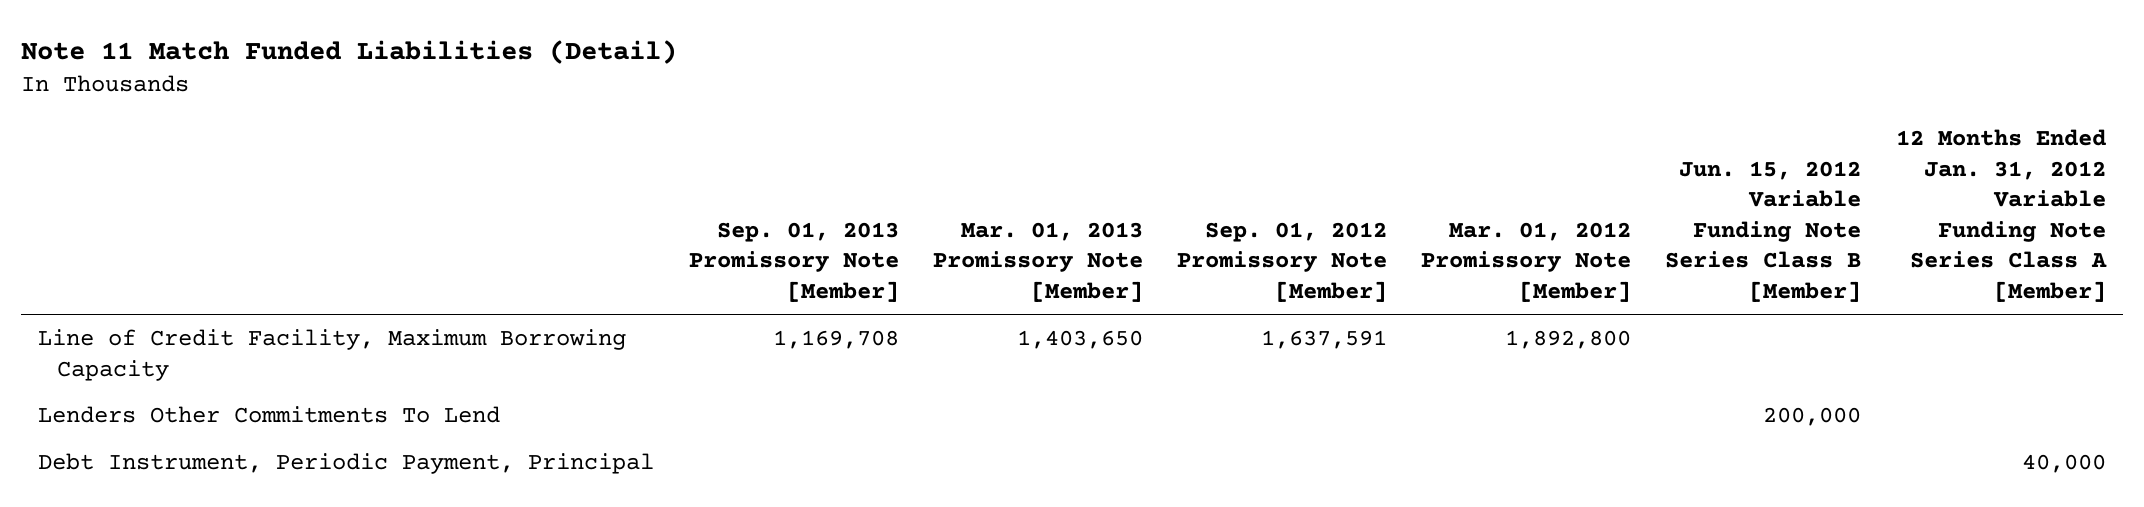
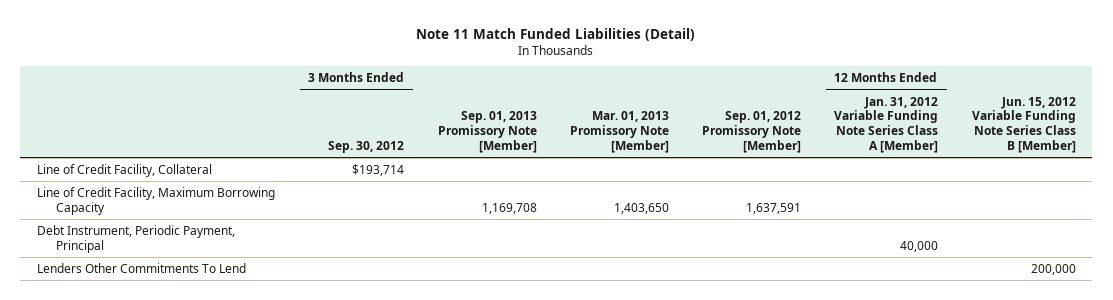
- | Sep. 01, 2013 Promissory Note [Member] | Mar. 01, 2013 Promissory Note [Member] | Sep. 01, 2012 Promissory Note [Member] | Mar. 01, 2012 Promissory Note [Member] | Jun. 15, 2012 Variable Funding Note Series Class B [Member] | 12 Months Ended Jan. 31, 2012 Variable Funding Note Series Class A [Member]
+ | 3 Months Ended Sep. 30, 2012 | Sep. 01, 2013 Promissory Note [Member] | Mar. 01, 2013 Promissory Note [Member] | Sep. 01, 2012 Promissory Note [Member] | 12 Months Ended Jan. 31, 2012 Variable Funding Note Series Class A [Member] | Jun. 15, 2012 Variable Funding Note Series Class B [Member]
+ Line of Credit Facility, Collateral | $193,714 | | | | |
moved down: Lenders Other Commitments To Lend | | | | | | 200,000

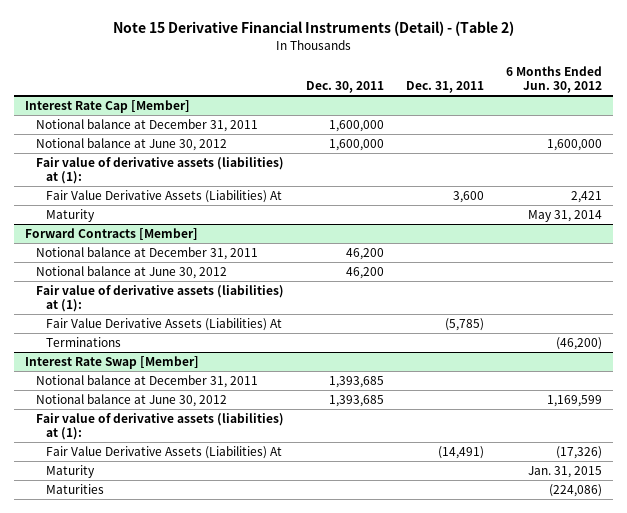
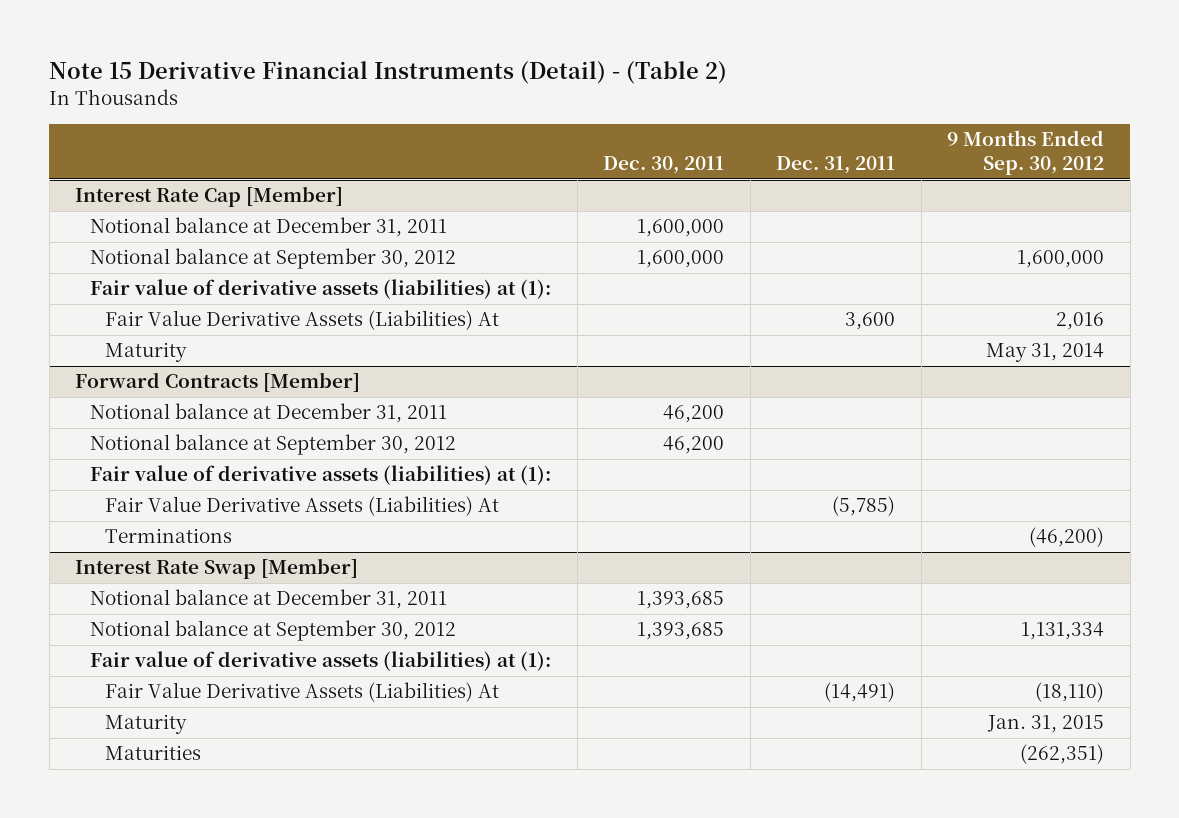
- | Dec. 30, 2011 | Dec. 31, 2011 | 6 Months Ended Jun. 30, 2012
+ | Dec. 30, 2011 | Dec. 31, 2011 | 9 Months Ended Sep. 30, 2012
@ Interest Rate Cap [Member]
- Notional balance at June 30, 2012 | 1,600,000 | | 1,600,000
+ Notional balance at September 30, 2012 | 1,600,000 | | 1,600,000
@ Forward Contracts [Member]
- Notional balance at June 30, 2012 | 46,200 | |
+ Notional balance at September 30, 2012 | 46,200 | |
@ Interest Rate Swap [Member]
- Notional balance at June 30, 2012 | 1,393,685 | | 1,169,599
+ Notional balance at September 30, 2012 | 1,393,685 | | 1,131,334

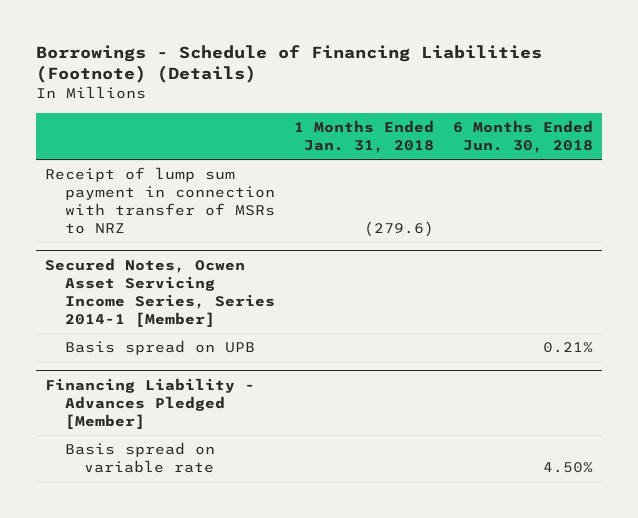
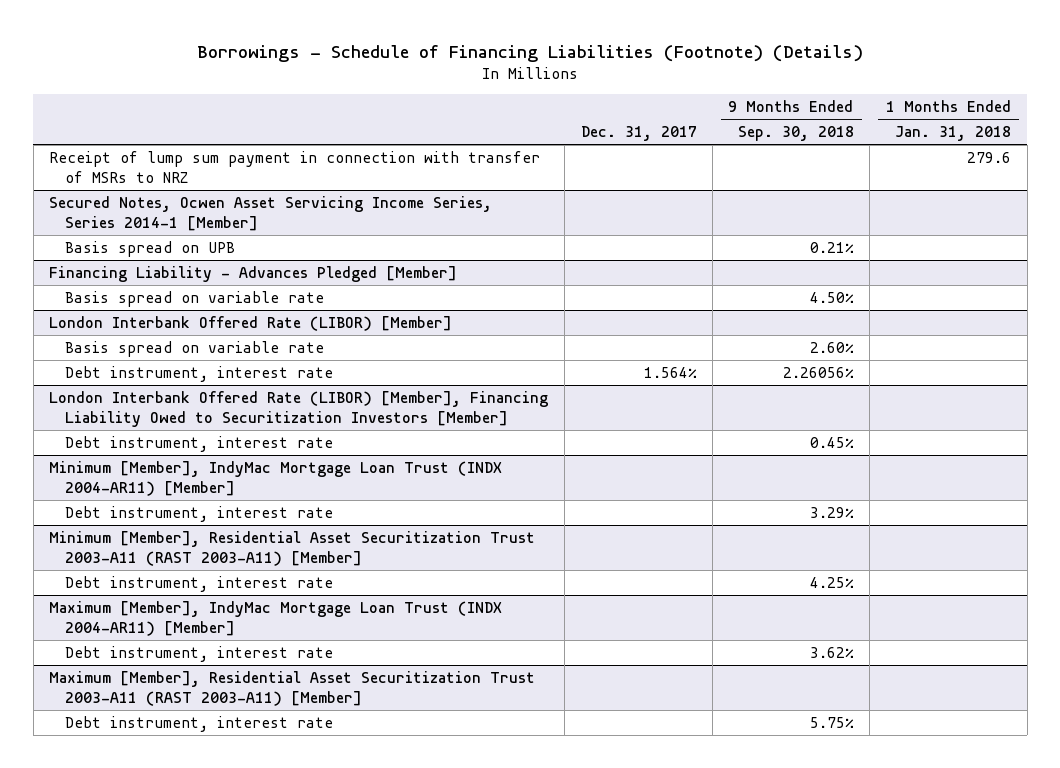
- | 1 Months Ended Jan. 31, 2018 | 6 Months Ended Jun. 30, 2018
+ | Dec. 31, 2017 | 9 Months Ended Sep. 30, 2018 | 1 Months Ended Jan. 31, 2018
- Receipt of lump sum payment in connection with transfer of MSRs to NRZ | (279.6) |
+ Receipt of lump sum payment in connection with transfer of MSRs to NRZ | | | 279.6
+ London Interbank Offered Rate (LIBOR) [Member]
+ Basis spread on variable rate | | 2.60% |
+ Debt instrument, interest rate | 1.564% | 2.26056% |
+ London Interbank Offered Rate (LIBOR) [Member], Financing Liability Owed to Securitization Investors [Member]
+ Debt instrument, interest rate | | 0.45% |
+ Minimum [Member], IndyMac Mortgage Loan Trust (INDX 2004-AR11) [Member]
+ Debt instrument, interest rate | | 3.29% |
+ Minimum [Member], Residential Asset Securitization Trust 2003-A11 (RAST 2003-A11) [Member]
+ Debt instrument, interest rate | | 4.25% |
+ Maximum [Member], IndyMac Mortgage Loan Trust (INDX 2004-AR11) [Member]
+ Debt instrument, interest rate | | 3.62% |
+ Maximum [Member], Residential Asset Securitization Trust 2003-A11 (RAST 2003-A11) [Member]
+ Debt instrument, interest rate | | 5.75% |

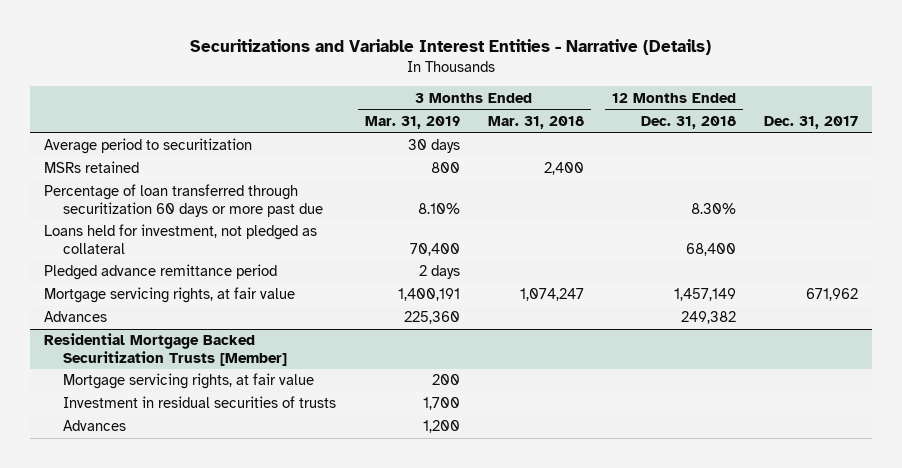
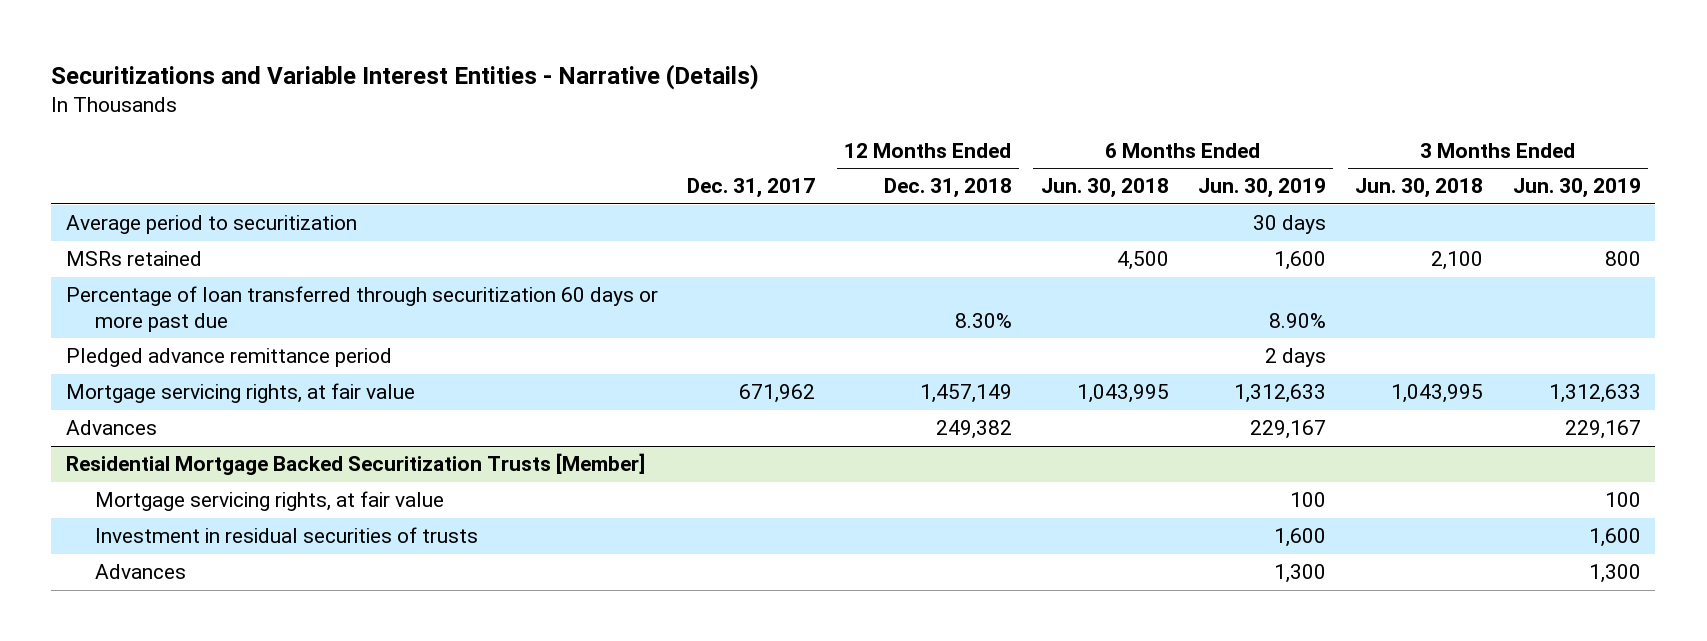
- | 3 Months Ended Mar. 31, 2019 | 3 Months Ended Mar. 31, 2018 | 12 Months Ended Dec. 31, 2018 | Dec. 31, 2017
+ | Dec. 31, 2017 | 12 Months Ended Dec. 31, 2018 | 6 Months Ended Jun. 30, 2018 | 6 Months Ended Jun. 30, 2019 | 3 Months Ended Jun. 30, 2018 | 3 Months Ended Jun. 30, 2019
- Loans held for investment, not pledged as collateral | 70,400 | | 68,400 |

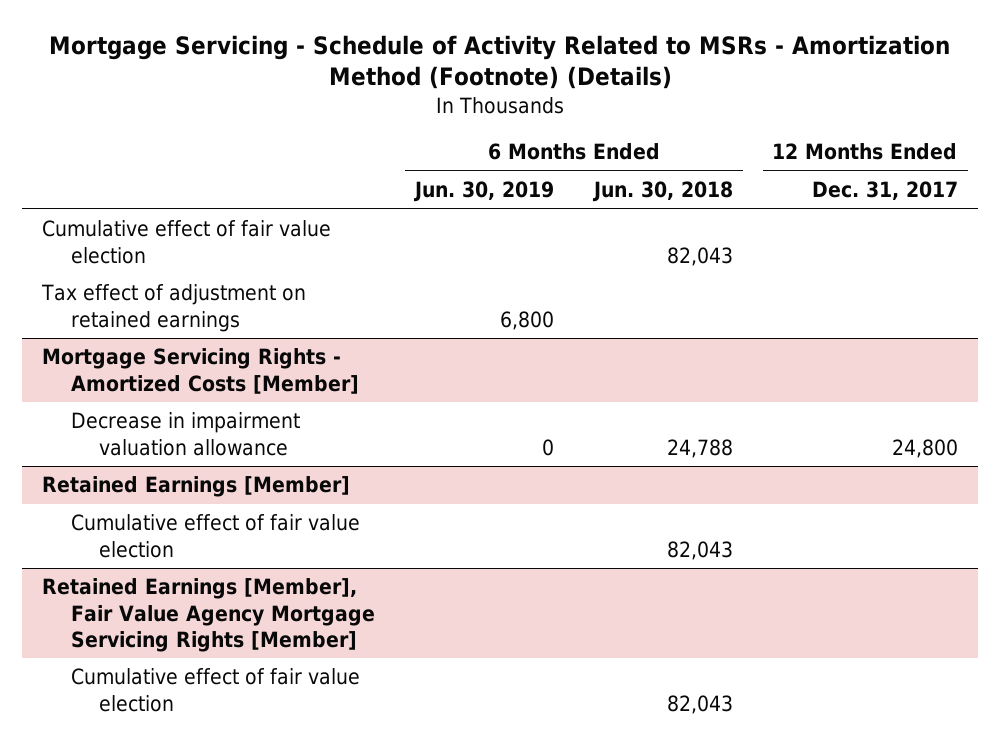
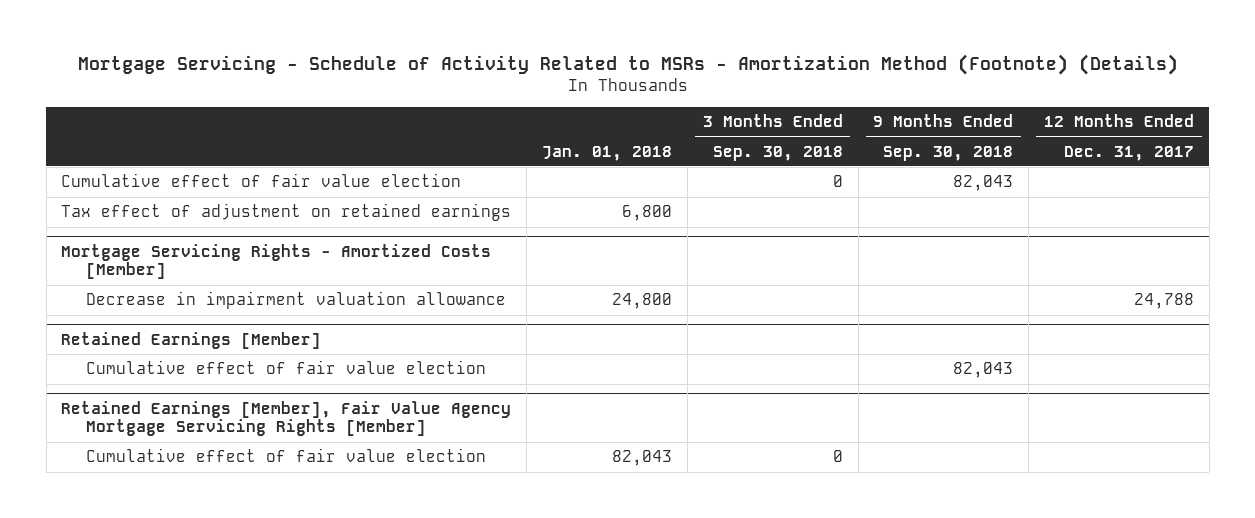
- | 6 Months Ended Jun. 30, 2019 | 6 Months Ended Jun. 30, 2018 | 12 Months Ended Dec. 31, 2017
+ | Jan. 01, 2018 | 3 Months Ended Sep. 30, 2018 | 9 Months Ended Sep. 30, 2018 | 12 Months Ended Dec. 31, 2017
@ Mortgage Servicing Rights - Amortized Costs [Member]
- Decrease in impairment valuation allowance | 0 | 24,788 | 24,800
+ Decrease in impairment valuation allowance | 24,800 | | | 24,788

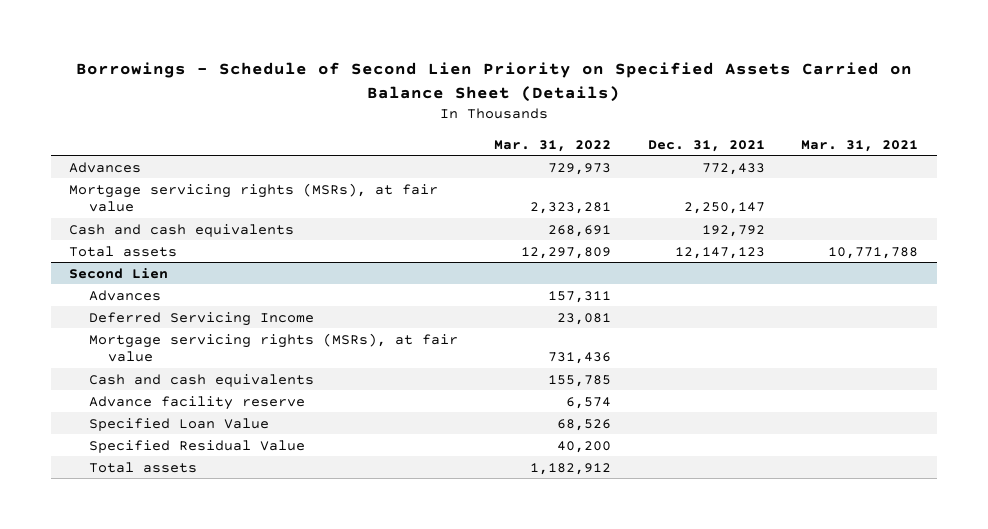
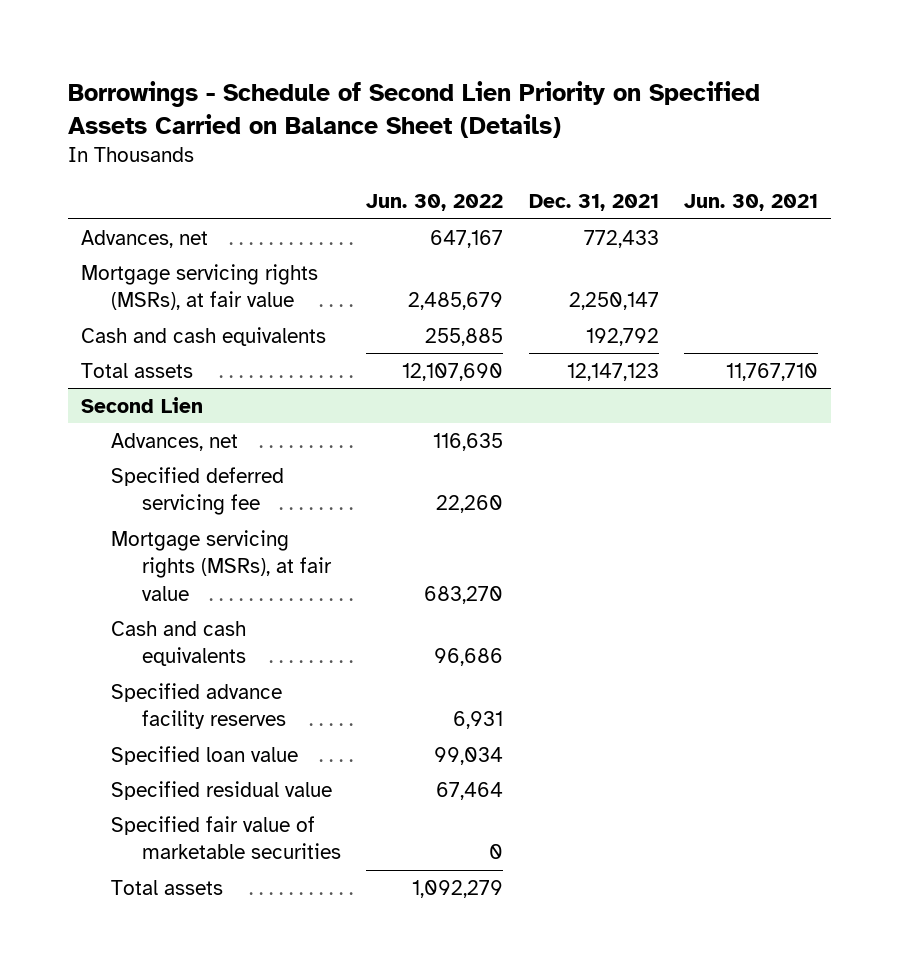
- | Mar. 31, 2022 | Dec. 31, 2021 | Mar. 31, 2021
+ | Jun. 30, 2022 | Dec. 31, 2021 | Jun. 30, 2021
- Advances | 729,973 | 772,433 |
+ Advances, net | 647,167 | 772,433 |
@ Second Lien
- Advances | 157,311 | |
- Deferred Servicing Income | 23,081 | |
+ Advances, net | 116,635 | |
+ Specified deferred servicing fee | 22,260 | |
- Advance facility reserve | 6,574 | |
- Specified Loan Value | 68,526 | |
- Specified Residual Value | 40,200 | |
+ Specified advance facility reserves | 6,931 | |
+ Specified loan value | 99,034 | |
+ Specified residual value | 67,464 | |
+ Specified fair value of marketable securities | 0 | |

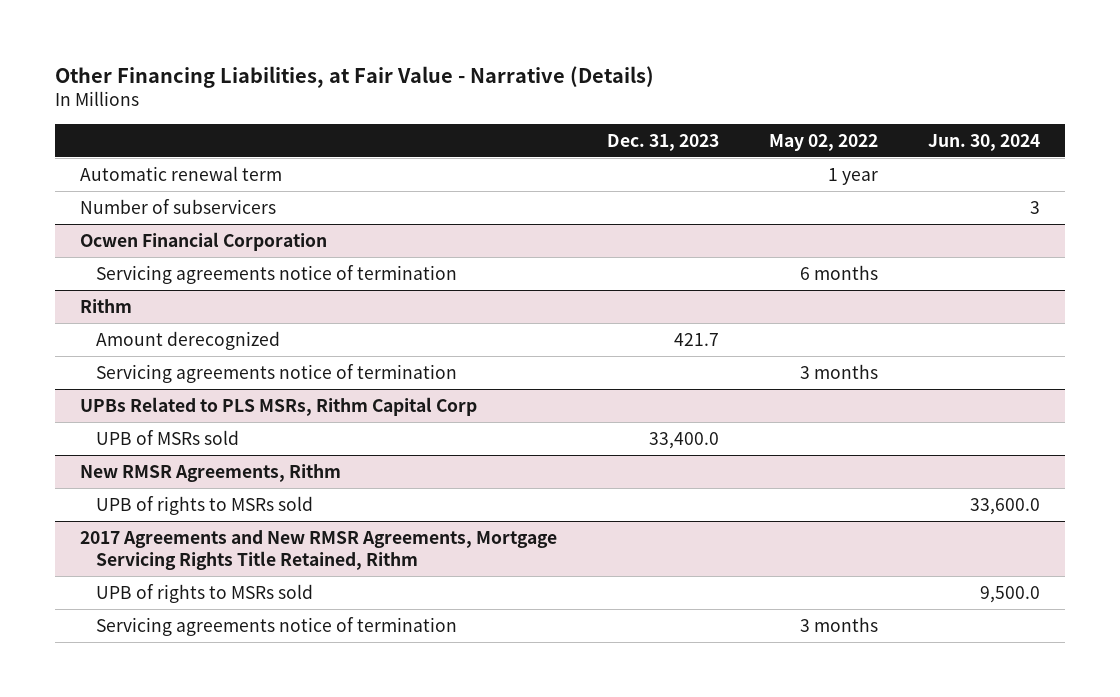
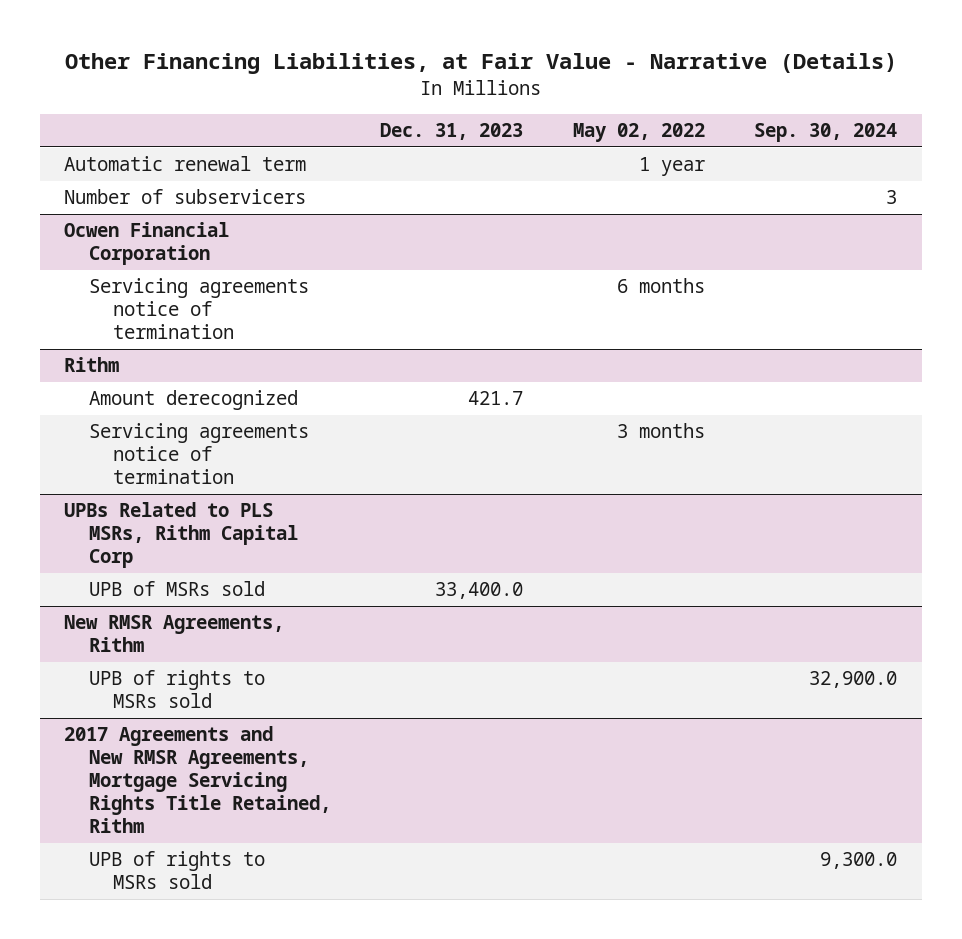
- | Dec. 31, 2023 | May 02, 2022 | Jun. 30, 2024
+ | Dec. 31, 2023 | May 02, 2022 | Sep. 30, 2024
@ 2017 Agreements and New RMSR Agreements, Mortgage Servicing Rights Title Retained, Rithm
- Servicing agreements notice of termination | | 3 months |

